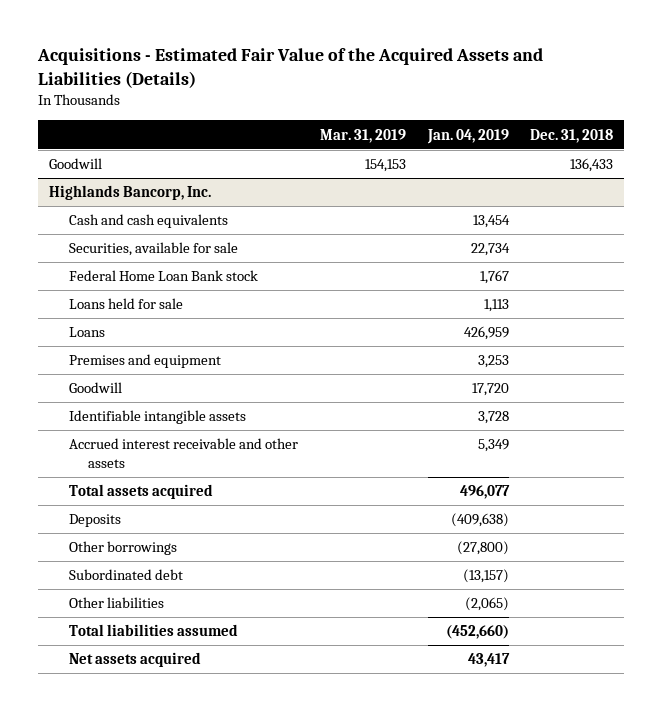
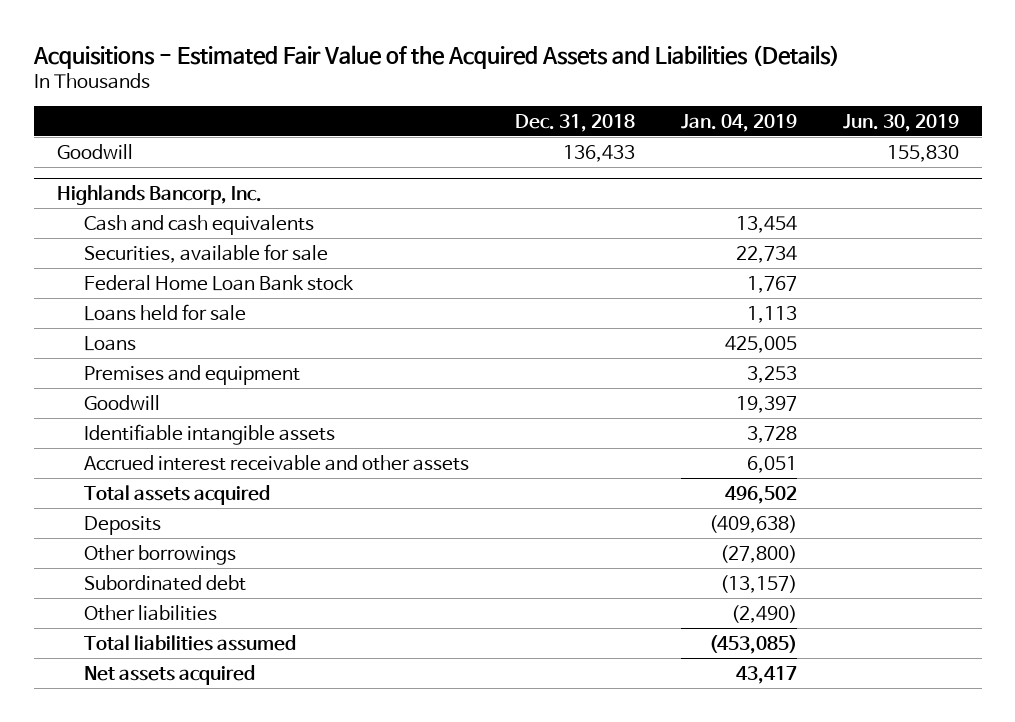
- | Mar. 31, 2019 | Jan. 04, 2019 | Dec. 31, 2018
+ | Dec. 31, 2018 | Jan. 04, 2019 | Jun. 30, 2019
@ Highlands Bancorp, Inc.
- Loans | | 426,959 |
+ Loans | | 425,005 |
- Goodwill | | 17,720 |
+ Goodwill | | 19,397 |
- Accrued interest receivable and other assets | | 5,349 |
- Total assets acquired | | 496,077 |
+ Accrued interest receivable and other assets | | 6,051 |
+ Total assets acquired | | 496,502 |
- Other liabilities | | (2,065) |
- Total liabilities assumed | | (452,660) |
+ Other liabilities | | (2,490) |
+ Total liabilities assumed | | (453,085) |

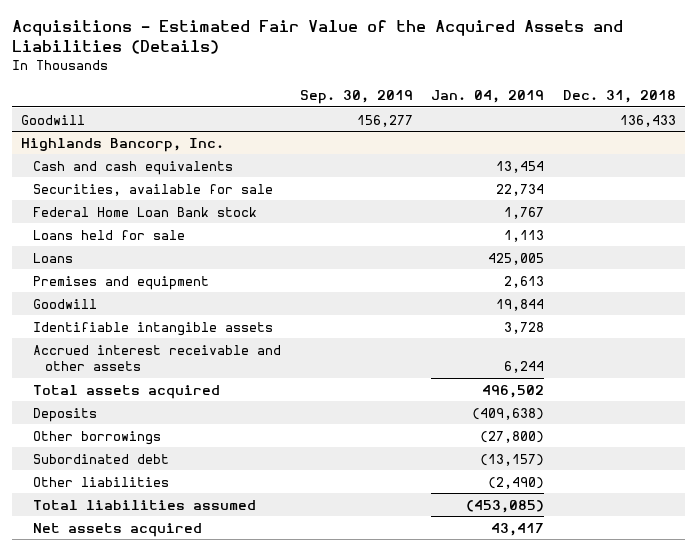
- | Dec. 31, 2018 | Jan. 04, 2019 | Jun. 30, 2019
+ | Sep. 30, 2019 | Jan. 04, 2019 | Dec. 31, 2018
@ Highlands Bancorp, Inc.
- Premises and equipment | | 3,253 |
- Goodwill | | 19,397 |
+ Premises and equipment | | 2,613 |
+ Goodwill | | 19,844 |
- Accrued interest receivable and other assets | | 6,051 |
+ Accrued interest receivable and other assets | | 6,244 |

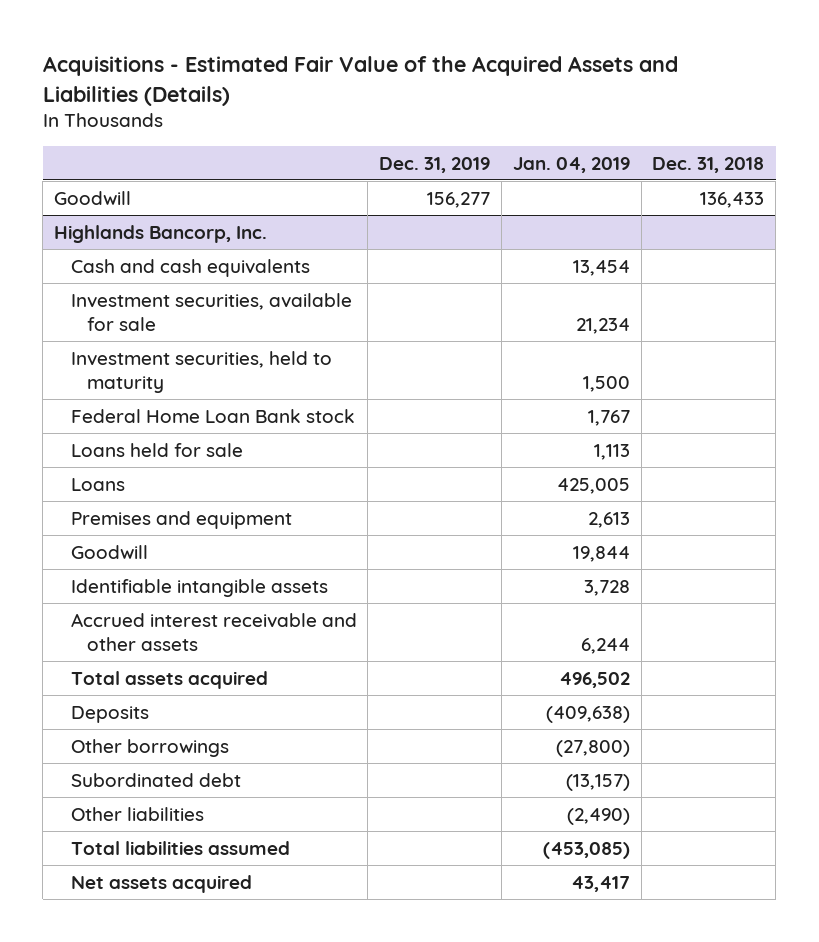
- | Sep. 30, 2019 | Jan. 04, 2019 | Dec. 31, 2018
+ | Dec. 31, 2019 | Jan. 04, 2019 | Dec. 31, 2018
@ Highlands Bancorp, Inc.
- Securities, available for sale | | 22,734 |
+ Investment securities, available for sale | | 21,234 |
+ Investment securities, held to maturity | | 1,500 |

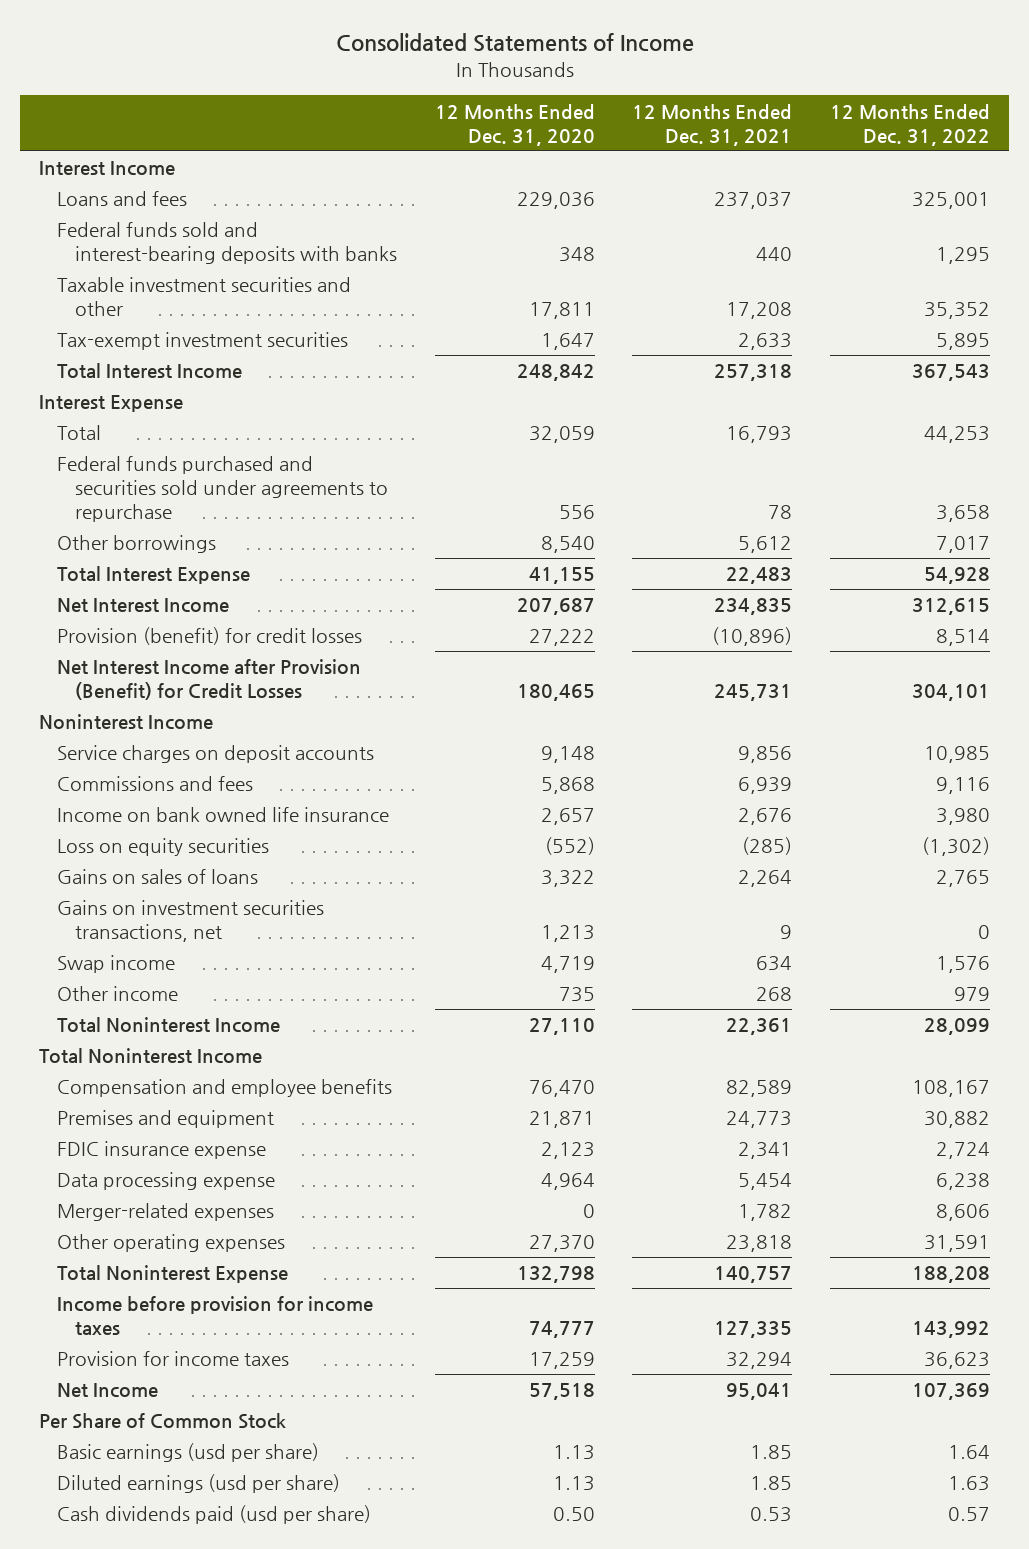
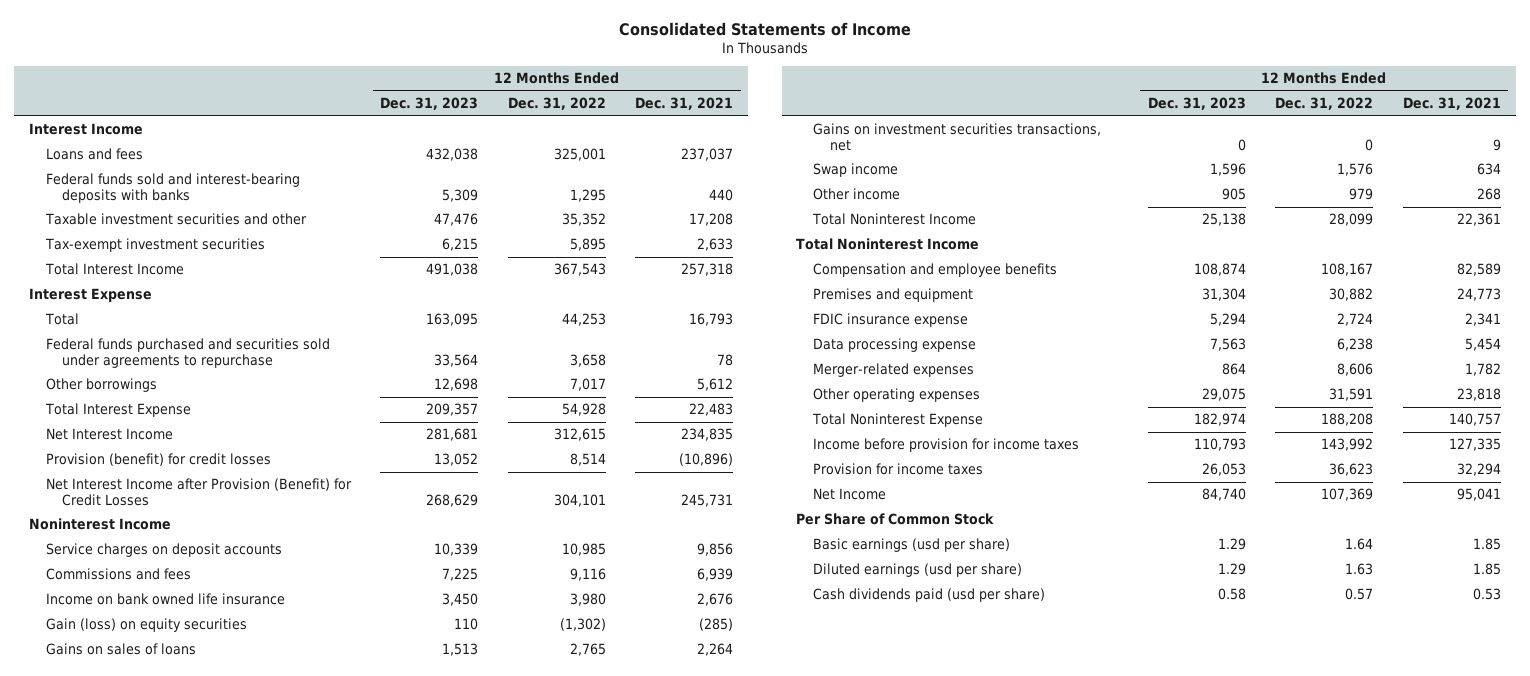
- | 12 Months Ended Dec. 31, 2020 | 12 Months Ended Dec. 31, 2021 | 12 Months Ended Dec. 31, 2022
+ | 12 Months Ended Dec. 31, 2023 | 12 Months Ended Dec. 31, 2022 | 12 Months Ended Dec. 31, 2021
- Loss on equity securities | (552) | (285) | (1,302)
+ Gain (loss) on equity securities | 110 | (1,302) | (285)

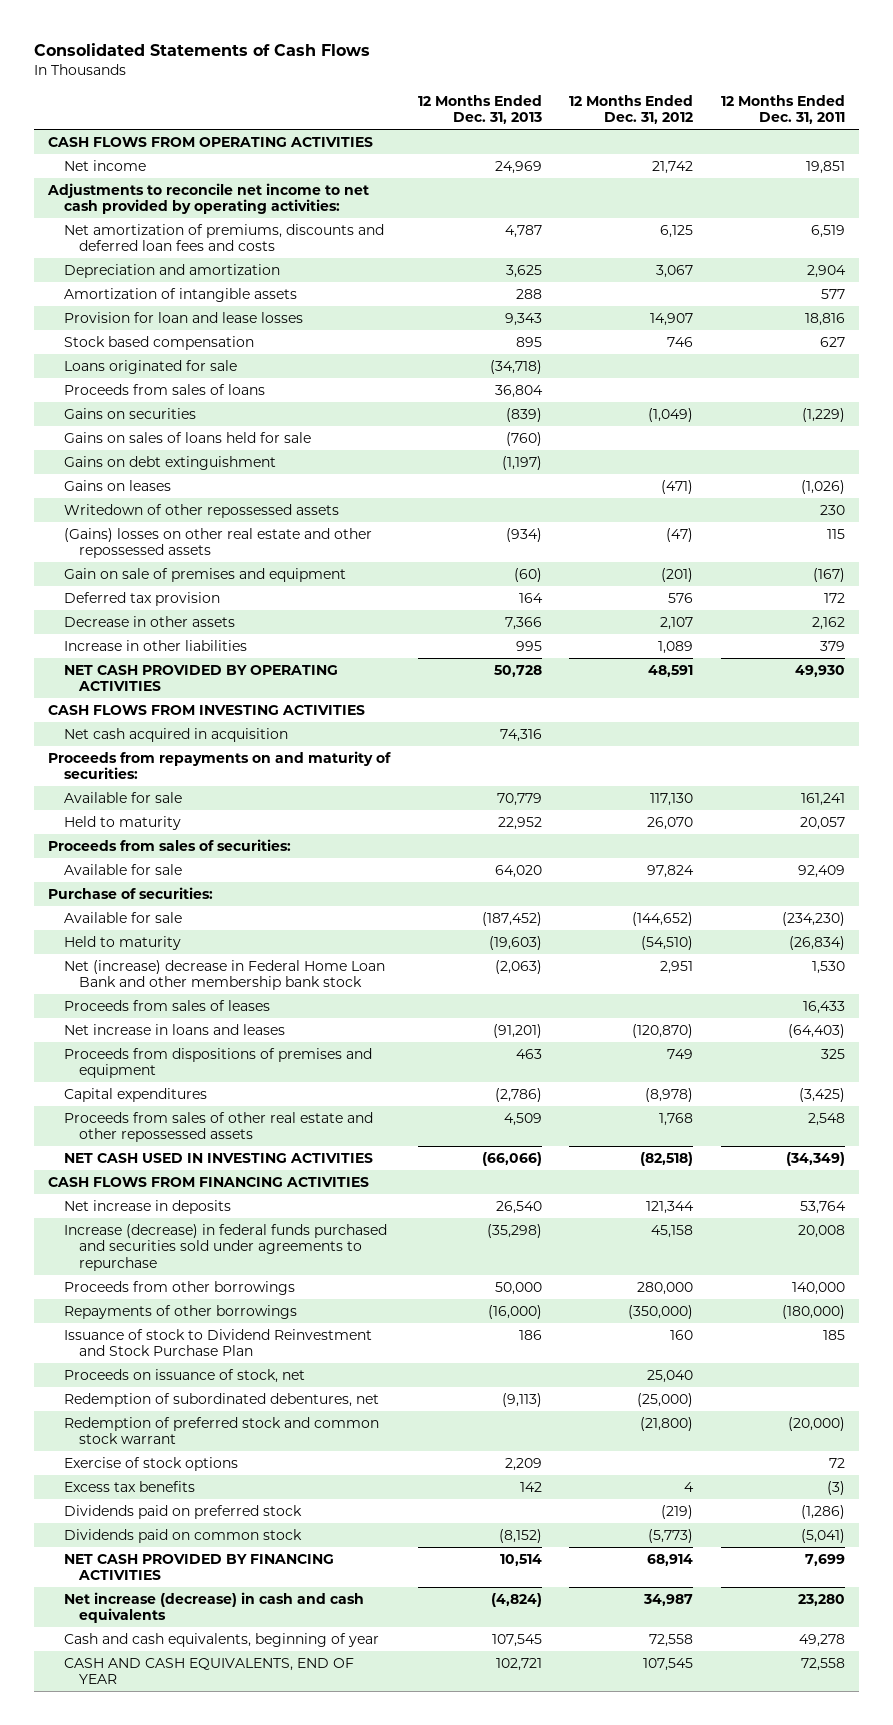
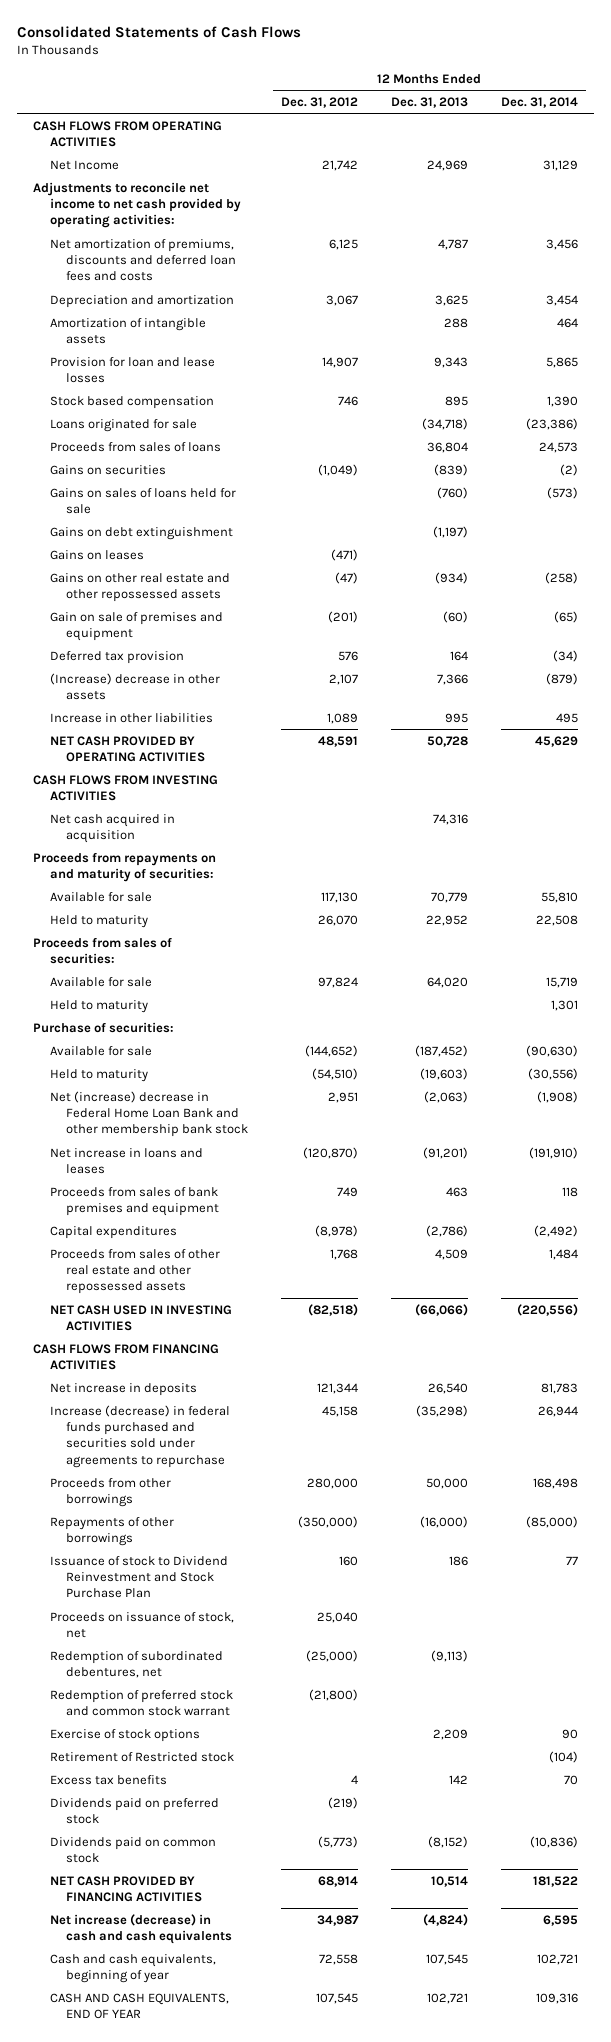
- | 12 Months Ended Dec. 31, 2013 | 12 Months Ended Dec. 31, 2012 | 12 Months Ended Dec. 31, 2011
+ | 12 Months Ended Dec. 31, 2012 | 12 Months Ended Dec. 31, 2013 | 12 Months Ended Dec. 31, 2014
- Net income | 24,969 | 21,742 | 19,851
+ Net Income | 21,742 | 24,969 | 31,129
- Writedown of other repossessed assets | | | 230
- (Gains) losses on other real estate and other repossessed assets | (934) | (47) | 115
+ Gains on other real estate and other repossessed assets | (47) | (934) | (258)
- Decrease in other assets | 7,366 | 2,107 | 2,162
+ (Increase) decrease in other assets | 2,107 | 7,366 | (879)
+ Held to maturity | | | 1,301
- Proceeds from sales of leases | | | 16,433
- Proceeds from dispositions of premises and equipment | 463 | 749 | 325
+ Proceeds from sales of bank premises and equipment | 749 | 463 | 118
+ Retirement of Restricted stock | | | (104)

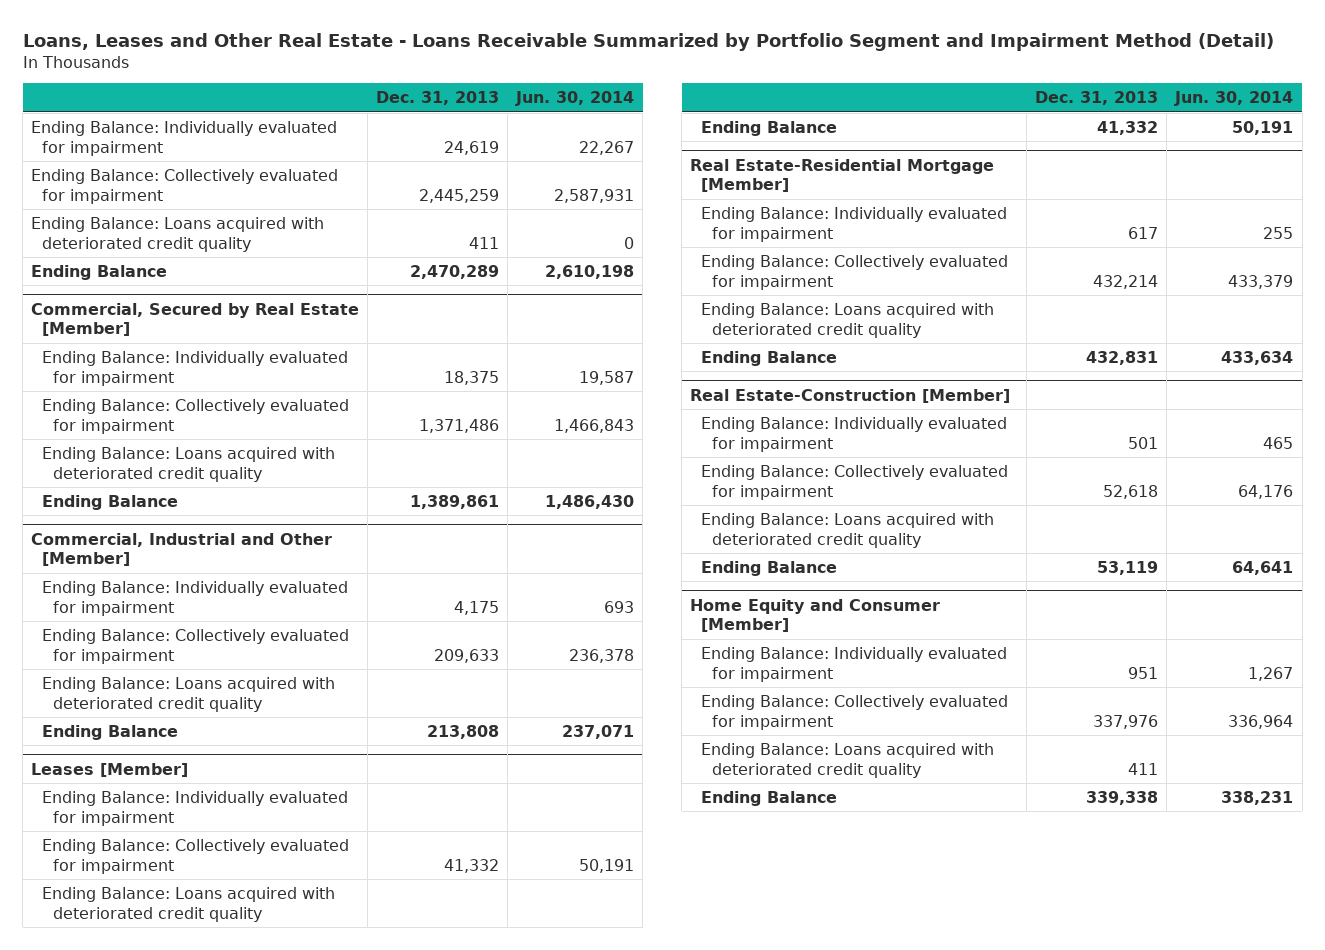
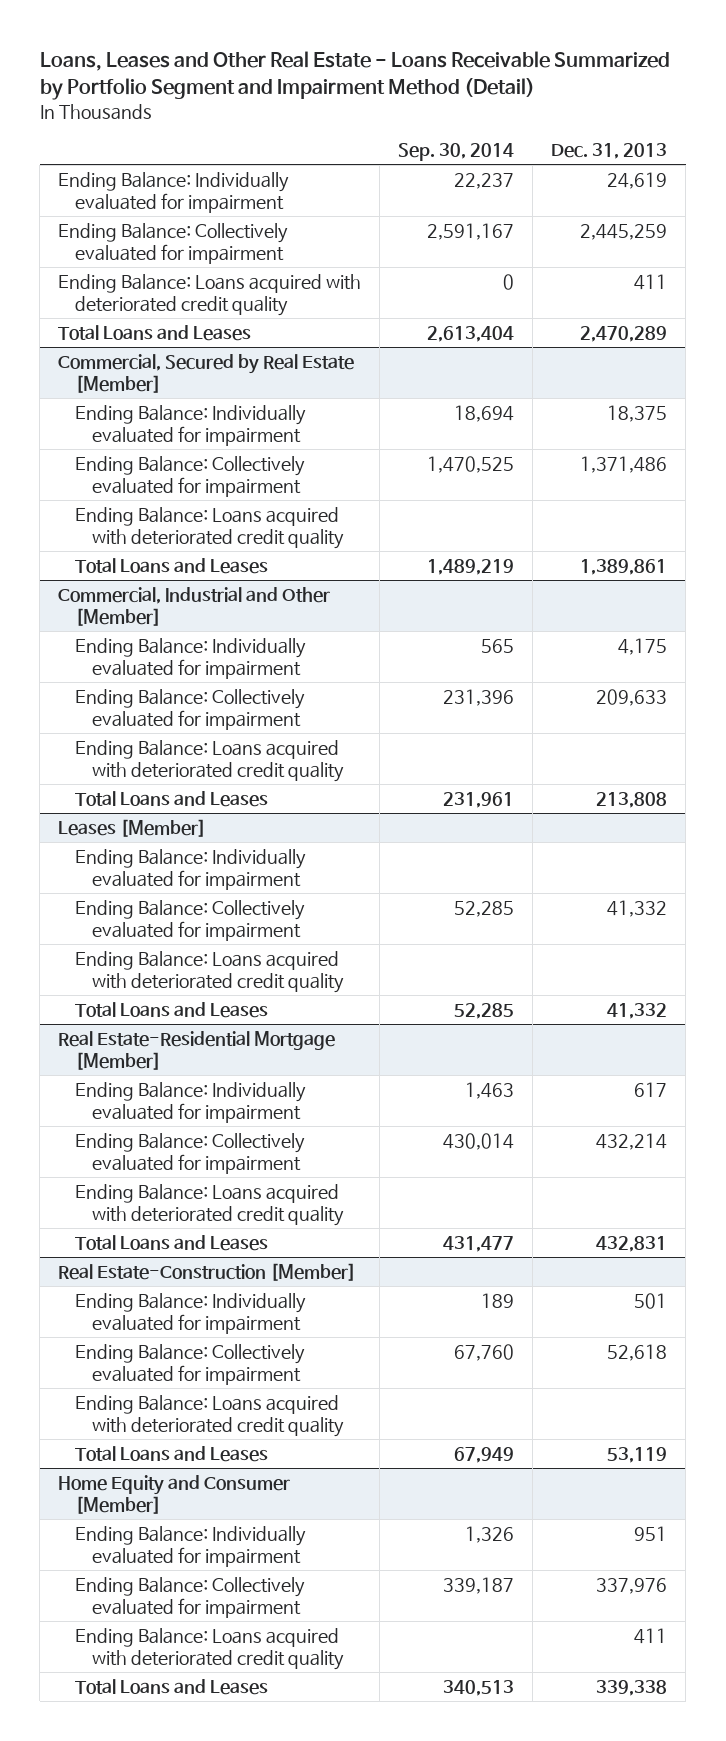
- | Dec. 31, 2013 | Jun. 30, 2014
+ | Sep. 30, 2014 | Dec. 31, 2013
- Ending Balance | 2,470,289 | 2,610,198
+ Total Loans and Leases | 2,613,404 | 2,470,289
@ Commercial, Secured by Real Estate [Member]
- Ending Balance | 1,389,861 | 1,486,430
+ Total Loans and Leases | 1,489,219 | 1,389,861
@ Commercial, Industrial and Other [Member]
- Ending Balance | 213,808 | 237,071
+ Total Loans and Leases | 231,961 | 213,808
@ Leases [Member]
- Ending Balance | 41,332 | 50,191
+ Total Loans and Leases | 52,285 | 41,332
@ Real Estate-Residential Mortgage [Member]
- Ending Balance | 432,831 | 433,634
+ Total Loans and Leases | 431,477 | 432,831
@ Real Estate-Construction [Member]
- Ending Balance | 53,119 | 64,641
+ Total Loans and Leases | 67,949 | 53,119
@ Home Equity and Consumer [Member]
- Ending Balance | 339,338 | 338,231
+ Total Loans and Leases | 340,513 | 339,338

